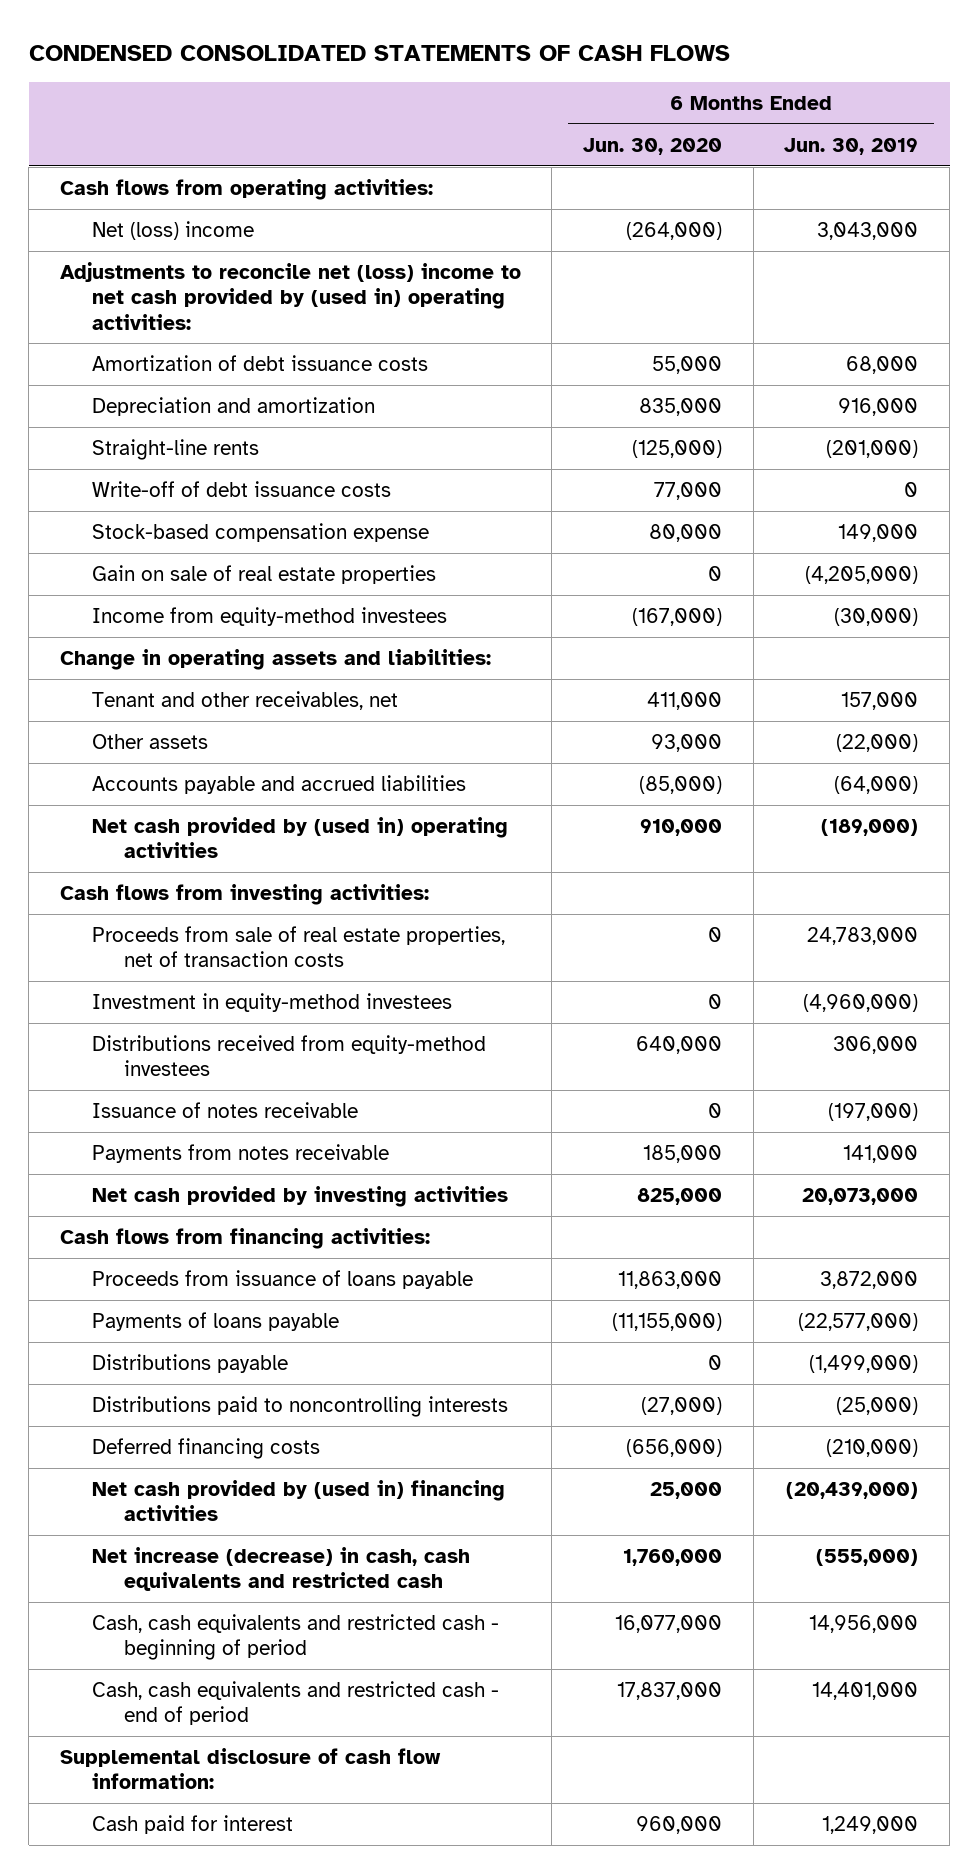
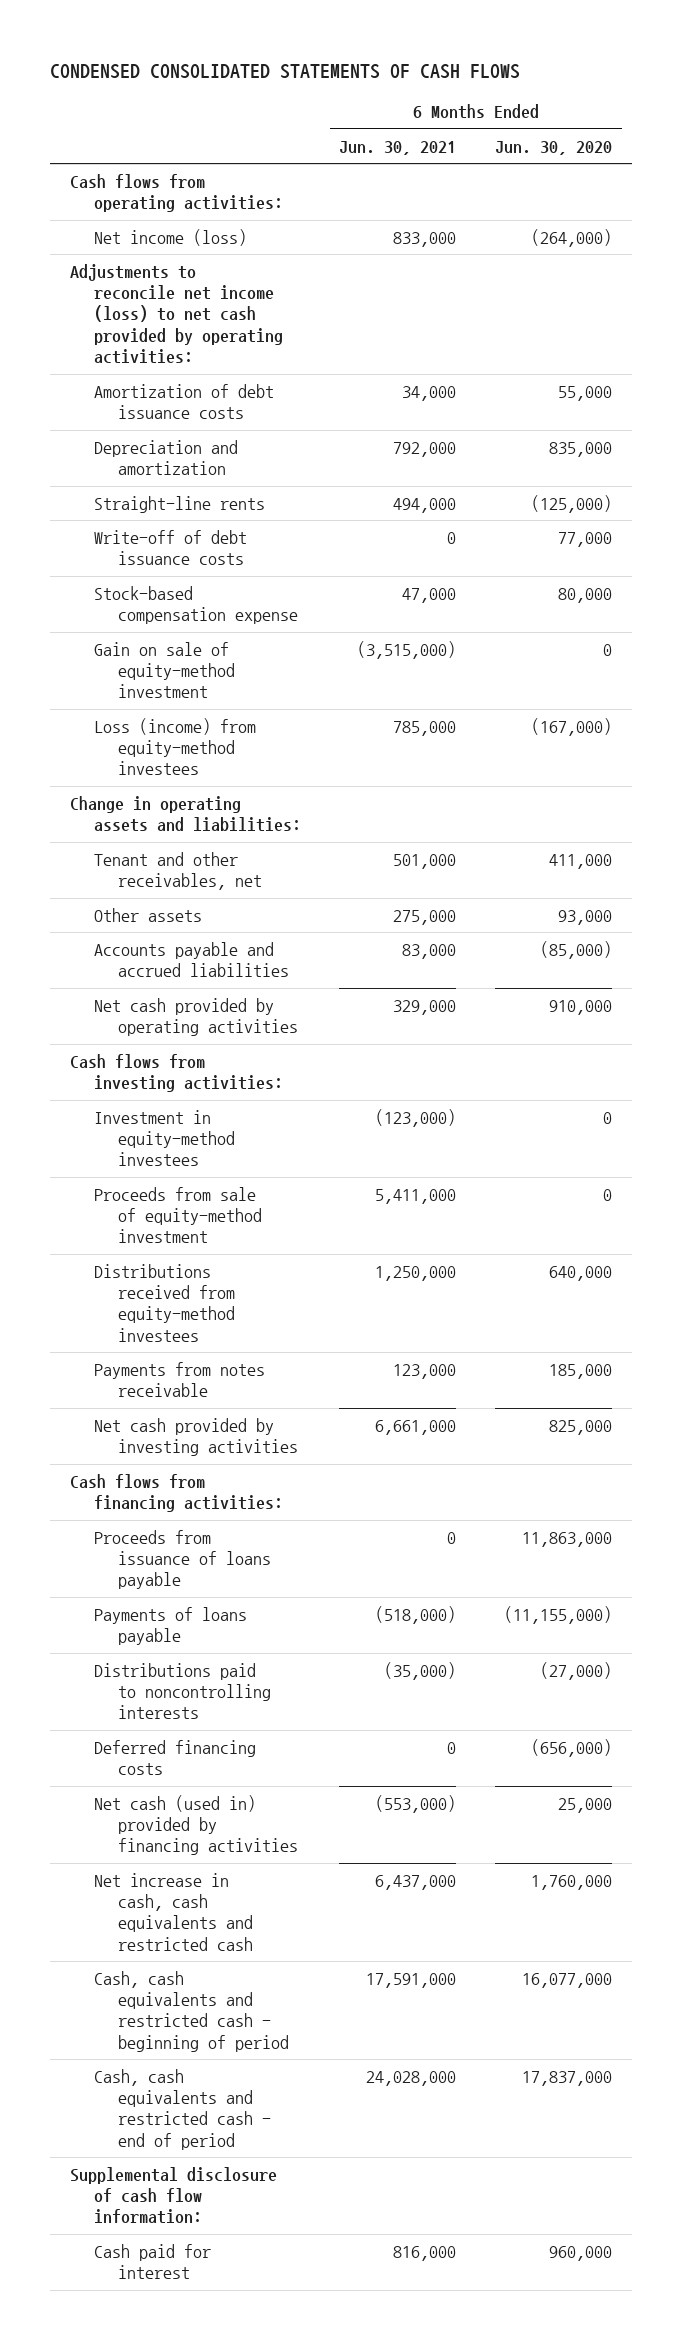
- | 6 Months Ended Jun. 30, 2020 | 6 Months Ended Jun. 30, 2019
+ | 6 Months Ended Jun. 30, 2021 | 6 Months Ended Jun. 30, 2020
- Net (loss) income | (264,000) | 3,043,000
- Adjustments to reconcile net (loss) income to net cash provided by (used in) operating activities:
+ Net income (loss) | 833,000 | (264,000)
+ Adjustments to reconcile net income (loss) to net cash provided by operating activities:
- Gain on sale of real estate properties | 0 | (4,205,000)
- Income from equity-method investees | (167,000) | (30,000)
+ Gain on sale of equity-method investment | (3,515,000) | 0
+ Loss (income) from equity-method investees | 785,000 | (167,000)
- Net cash provided by (used in) operating activities | 910,000 | (189,000)
+ Net cash provided by operating activities | 329,000 | 910,000
- Proceeds from sale of real estate properties, net of transaction costs | 0 | 24,783,000
+ Proceeds from sale of equity-method investment | 5,411,000 | 0
- Issuance of notes receivable | 0 | (197,000)
- Distributions payable | 0 | (1,499,000)
- Net cash provided by (used in) financing activities | 25,000 | (20,439,000)
- Net increase (decrease) in cash, cash equivalents and restricted cash | 1,760,000 | (555,000)
+ Net cash (used in) provided by financing activities | (553,000) | 25,000
+ Net increase in cash, cash equivalents and restricted cash | 6,437,000 | 1,760,000

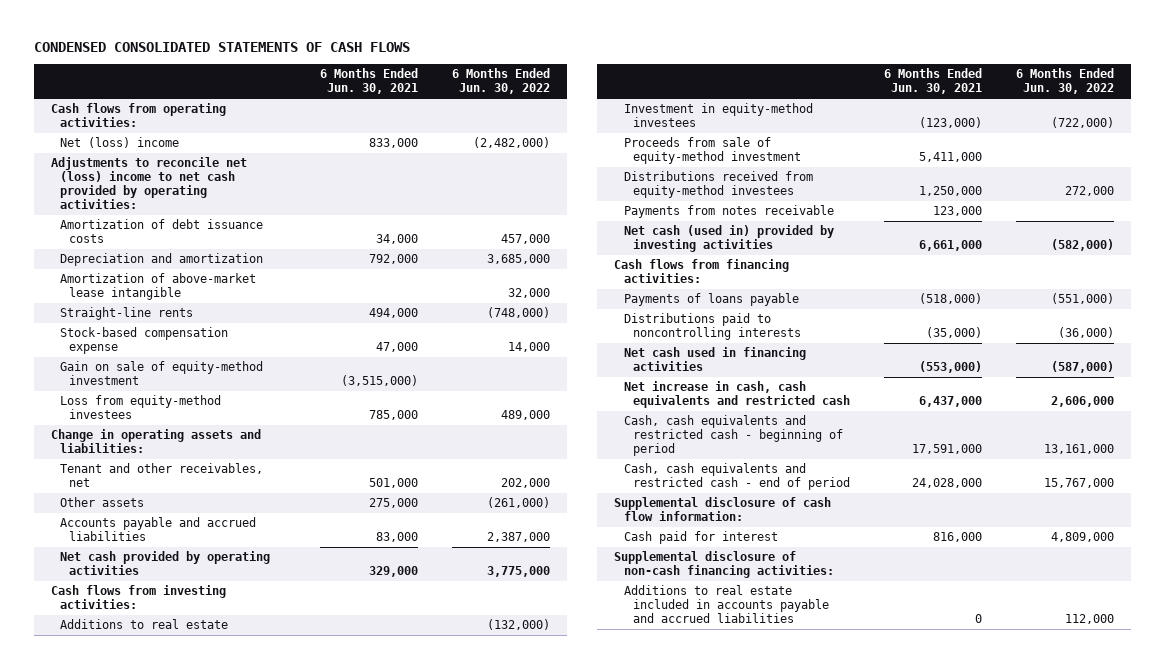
- | 6 Months Ended Jun. 30, 2021 | 6 Months Ended Jun. 30, 2020
+ | 6 Months Ended Jun. 30, 2021 | 6 Months Ended Jun. 30, 2022
- Net income (loss) | 833,000 | (264,000)
- Adjustments to reconcile net income (loss) to net cash provided by operating activities:
+ Net (loss) income | 833,000 | (2,482,000)
+ Adjustments to reconcile net (loss) income to net cash provided by operating activities:
+ Amortization of above-market lease intangible | | 32,000
- Write-off of debt issuance costs | 0 | 77,000
- Loss (income) from equity-method investees | 785,000 | (167,000)
+ Loss from equity-method investees | 785,000 | 489,000
+ Additions to real estate | | (132,000)
- Net cash provided by investing activities | 6,661,000 | 825,000
+ Net cash (used in) provided by investing activities | 6,661,000 | (582,000)
- Proceeds from issuance of loans payable | 0 | 11,863,000
- Deferred financing costs | 0 | (656,000)
- Net cash (used in) provided by financing activities | (553,000) | 25,000
+ Net cash used in financing activities | (553,000) | (587,000)
+ Supplemental disclosure of non-cash financing activities:
+ Additions to real estate included in accounts payable and accrued liabilities | 0 | 112,000

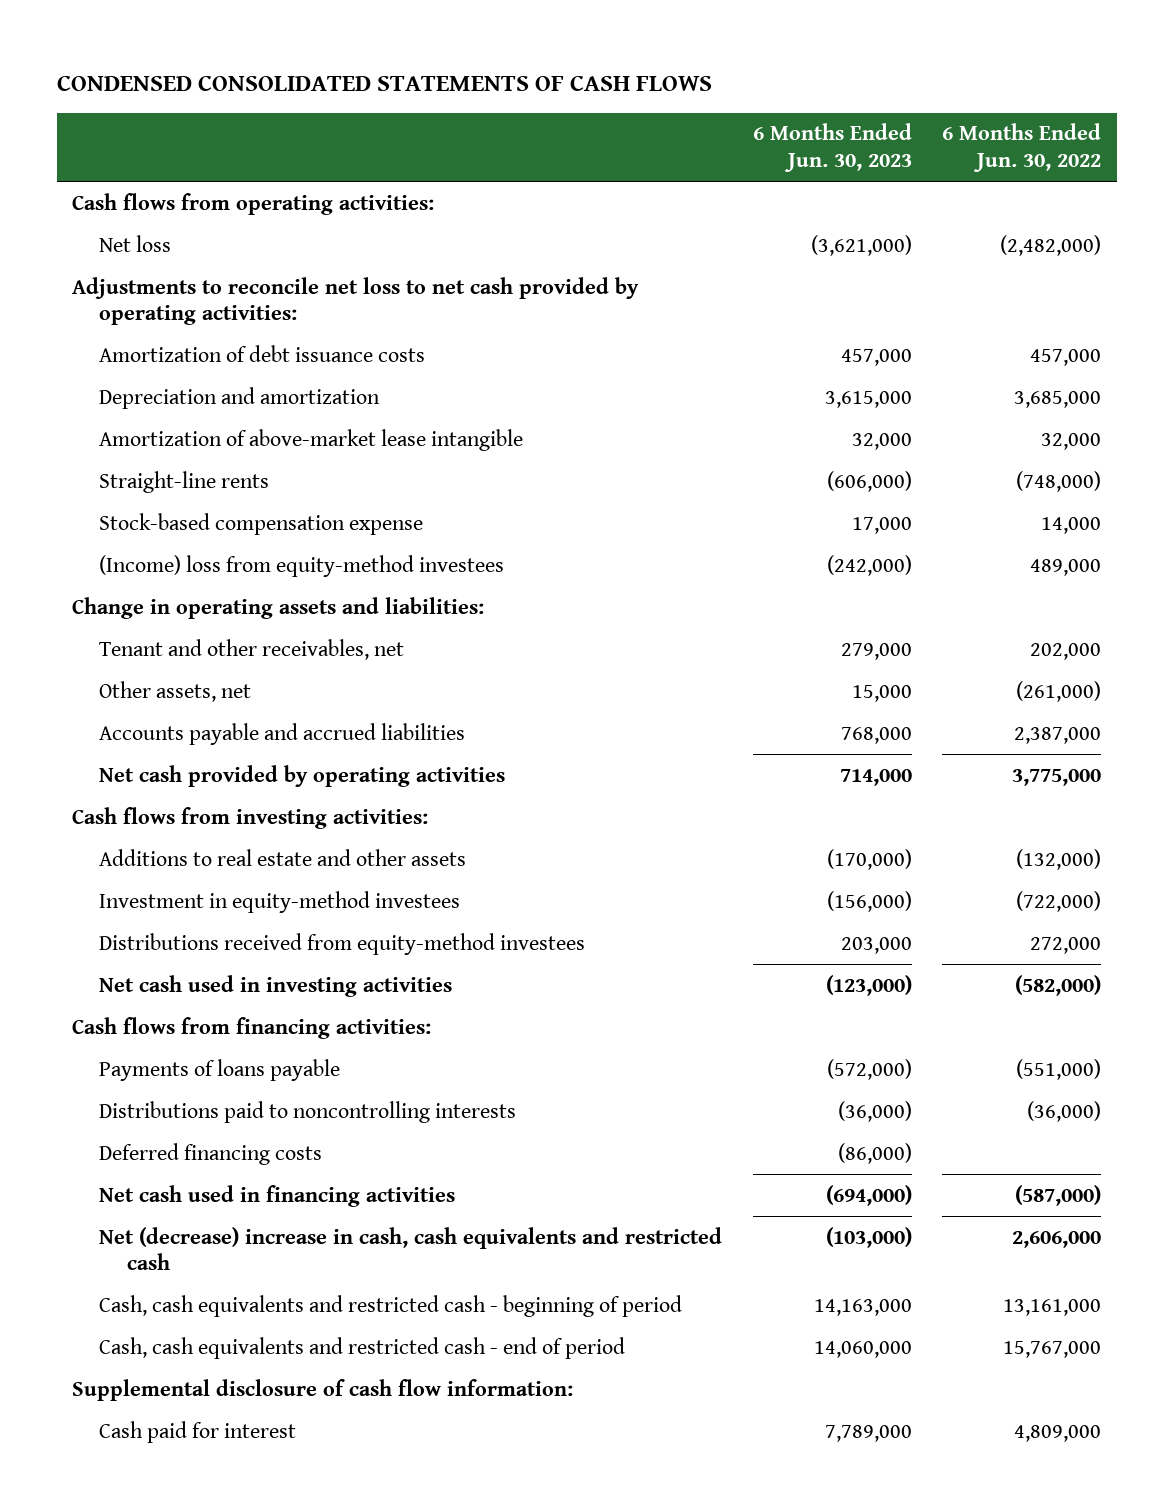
- | 6 Months Ended Jun. 30, 2021 | 6 Months Ended Jun. 30, 2022
+ | 6 Months Ended Jun. 30, 2023 | 6 Months Ended Jun. 30, 2022
- Net (loss) income | 833,000 | (2,482,000)
- Adjustments to reconcile net (loss) income to net cash provided by operating activities:
+ Net loss | (3,621,000) | (2,482,000)
+ Adjustments to reconcile net loss to net cash provided by operating activities:
- Gain on sale of equity-method investment | (3,515,000) |
- Loss from equity-method investees | 785,000 | 489,000
+ (Income) loss from equity-method investees | (242,000) | 489,000
- Other assets | 275,000 | (261,000)
+ Other assets, net | 15,000 | (261,000)
- Additions to real estate | | (132,000)
+ Additions to real estate and other assets | (170,000) | (132,000)
- Proceeds from sale of equity-method investment | 5,411,000 |
- Payments from notes receivable | 123,000 |
- Net cash (used in) provided by investing activities | 6,661,000 | (582,000)
+ Net cash used in investing activities | (123,000) | (582,000)
+ Deferred financing costs | (86,000) |
- Net increase in cash, cash equivalents and restricted cash | 6,437,000 | 2,606,000
+ Net (decrease) increase in cash, cash equivalents and restricted cash | (103,000) | 2,606,000
- Supplemental disclosure of non-cash financing activities:
- Additions to real estate included in accounts payable and accrued liabilities | 0 | 112,000

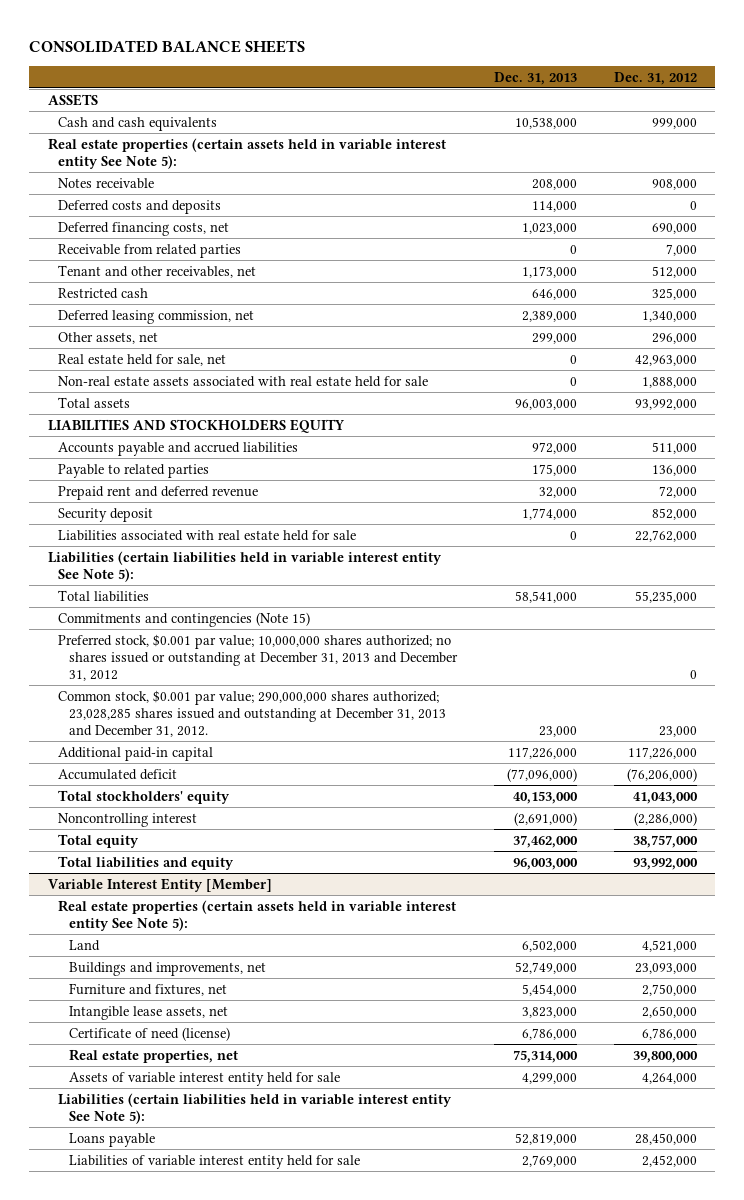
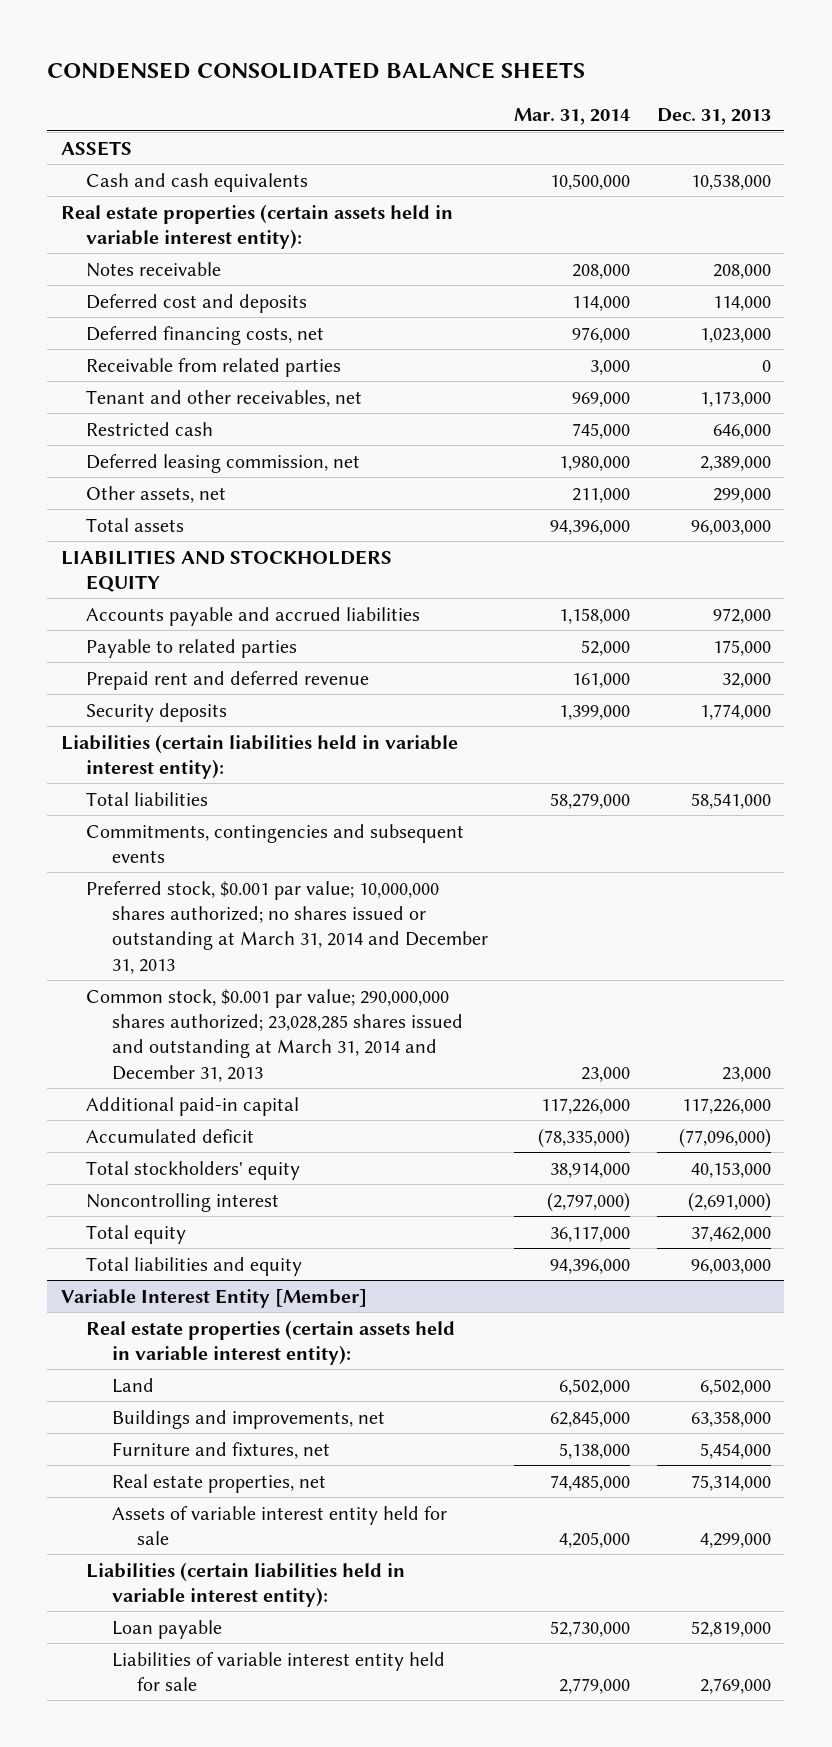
- CONSOLIDATED BALANCE SHEETS
+ CONDENSED CONSOLIDATED BALANCE SHEETS
- | Dec. 31, 2013 | Dec. 31, 2012
+ | Mar. 31, 2014 | Dec. 31, 2013
- Real estate properties (certain assets held in variable interest entity See Note 5):
+ Real estate properties (certain assets held in variable interest entity):
- Deferred costs and deposits | 114,000 | 0
+ Deferred cost and deposits | 114,000 | 114,000
- Real estate held for sale, net | 0 | 42,963,000
- Non-real estate assets associated with real estate held for sale | 0 | 1,888,000
- Security deposit | 1,774,000 | 852,000
- Liabilities associated with real estate held for sale | 0 | 22,762,000
- Liabilities (certain liabilities held in variable interest entity See Note 5):
+ Security deposits | 1,399,000 | 1,774,000
+ Liabilities (certain liabilities held in variable interest entity):
- Commitments and contingencies (Note 15)
- Preferred stock, $0.001 par value; 10,000,000 shares authorized; no shares issued or outstanding at December 31, 2013 and December 31, 2012 | | 0
- Common stock, $0.001 par value; 290,000,000 shares authorized; 23,028,285 shares issued and outstanding at December 31, 2013 and December 31, 2012. | 23,000 | 23,000
+ Commitments, contingencies and subsequent events
+ Preferred stock, $0.001 par value; 10,000,000 shares authorized; no shares issued or outstanding at March 31, 2014 and December 31, 2013
+ Common stock, $0.001 par value; 290,000,000 shares authorized; 23,028,285 shares issued and outstanding at March 31, 2014 and December 31, 2013 | 23,000 | 23,000
@ Variable Interest Entity [Member]
- Real estate properties (certain assets held in variable interest entity See Note 5):
+ Real estate properties (certain assets held in variable interest entity):
- Buildings and improvements, net | 52,749,000 | 23,093,000
+ Buildings and improvements, net | 62,845,000 | 63,358,000
- Intangible lease assets, net | 3,823,000 | 2,650,000
- Certificate of need (license) | 6,786,000 | 6,786,000
- Liabilities (certain liabilities held in variable interest entity See Note 5):
- Loans payable | 52,819,000 | 28,450,000
+ Liabilities (certain liabilities held in variable interest entity):
+ Loan payable | 52,730,000 | 52,819,000

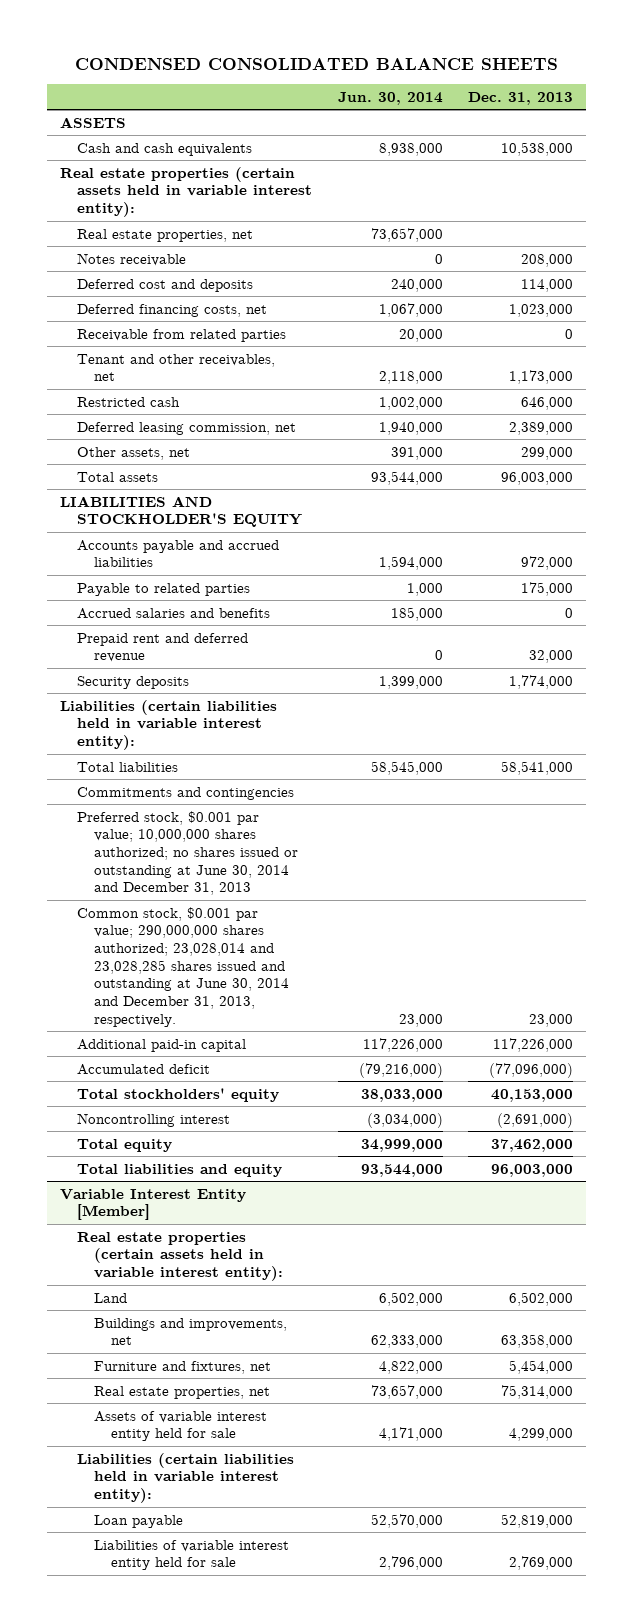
- | Mar. 31, 2014 | Dec. 31, 2013
+ | Jun. 30, 2014 | Dec. 31, 2013
+ Real estate properties, net | 73,657,000 |
- LIABILITIES AND STOCKHOLDERS EQUITY
+ LIABILITIES AND STOCKHOLDER'S EQUITY
+ Accrued salaries and benefits | 185,000 | 0
- Commitments, contingencies and subsequent events
- Preferred stock, $0.001 par value; 10,000,000 shares authorized; no shares issued or outstanding at March 31, 2014 and December 31, 2013
- Common stock, $0.001 par value; 290,000,000 shares authorized; 23,028,285 shares issued and outstanding at March 31, 2014 and December 31, 2013 | 23,000 | 23,000
+ Commitments and contingencies
+ Preferred stock, $0.001 par value; 10,000,000 shares authorized; no shares issued or outstanding at June 30, 2014 and December 31, 2013
+ Common stock, $0.001 par value; 290,000,000 shares authorized; 23,028,014 and 23,028,285 shares issued and outstanding at June 30, 2014 and December 31, 2013, respectively. | 23,000 | 23,000

